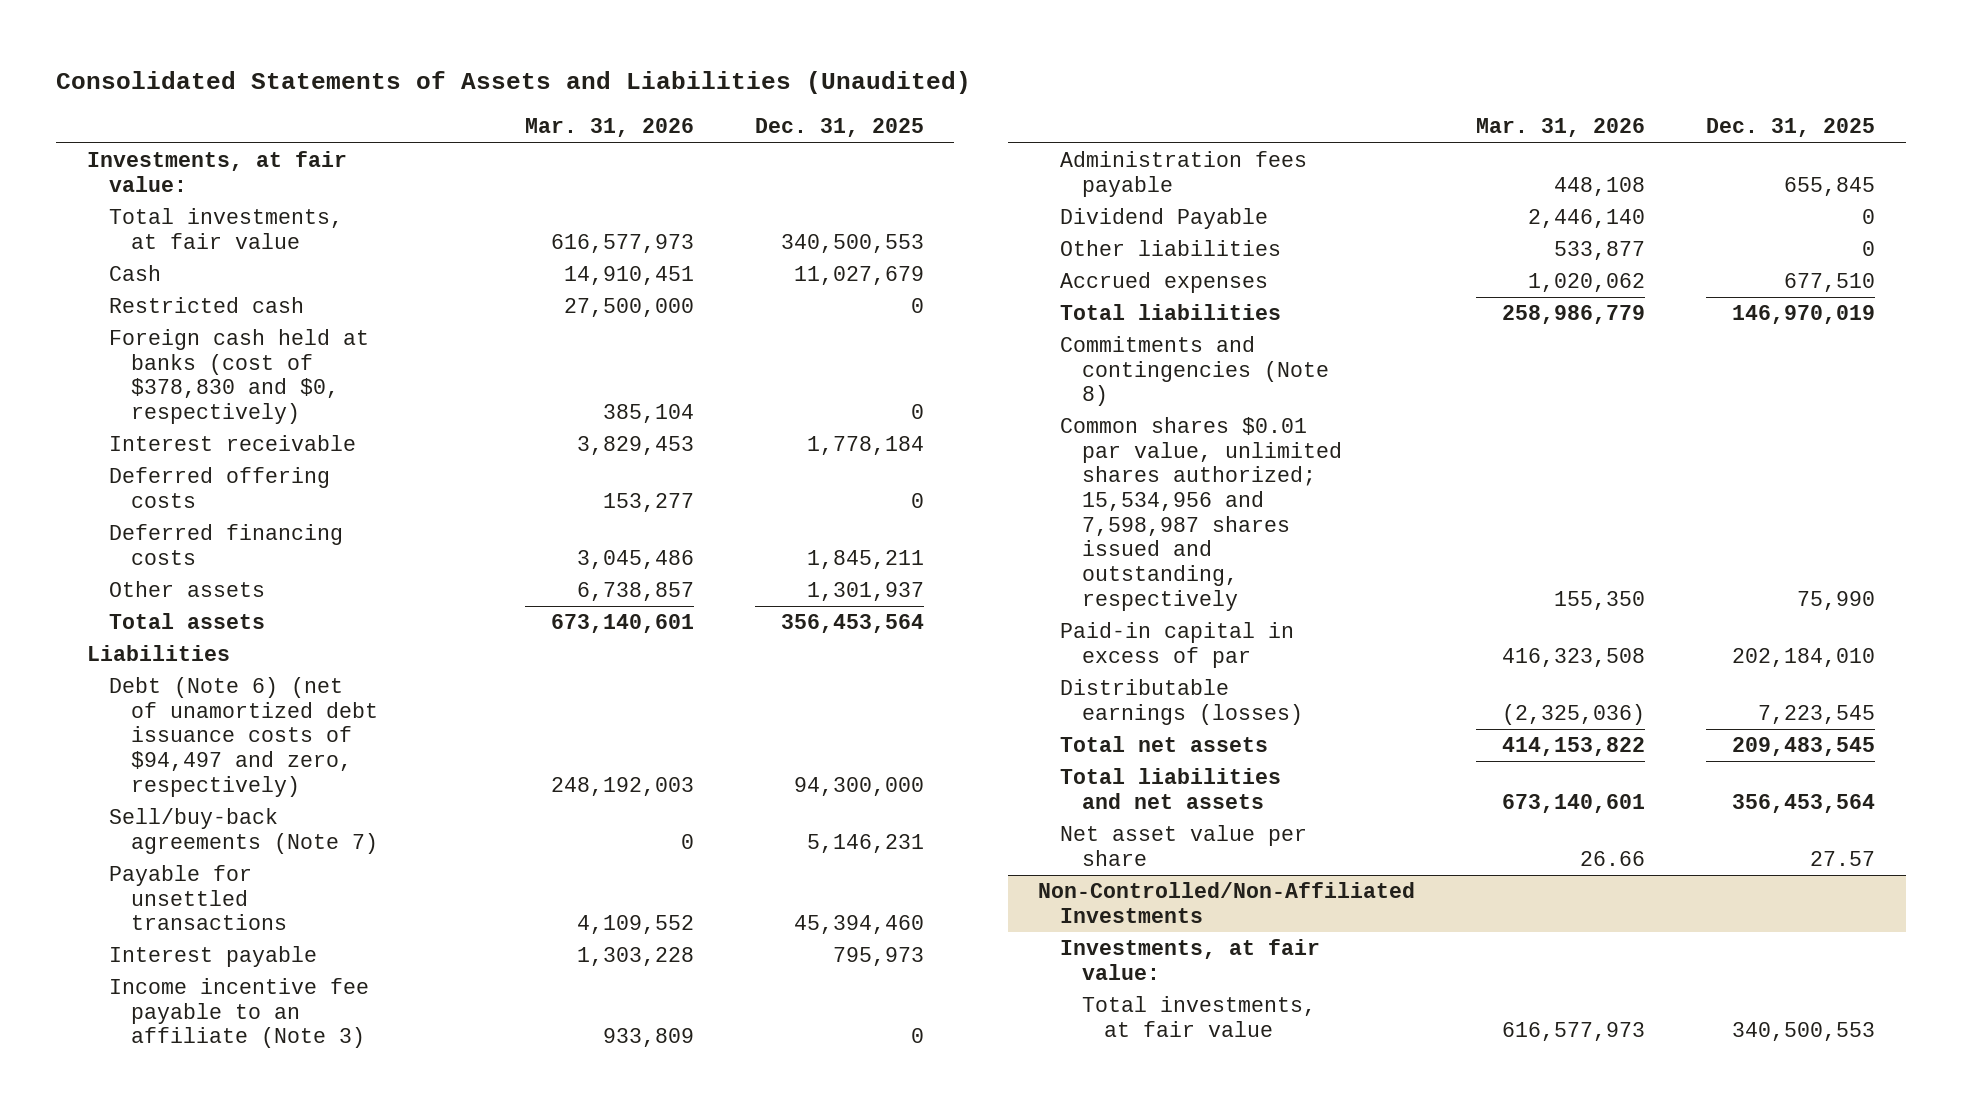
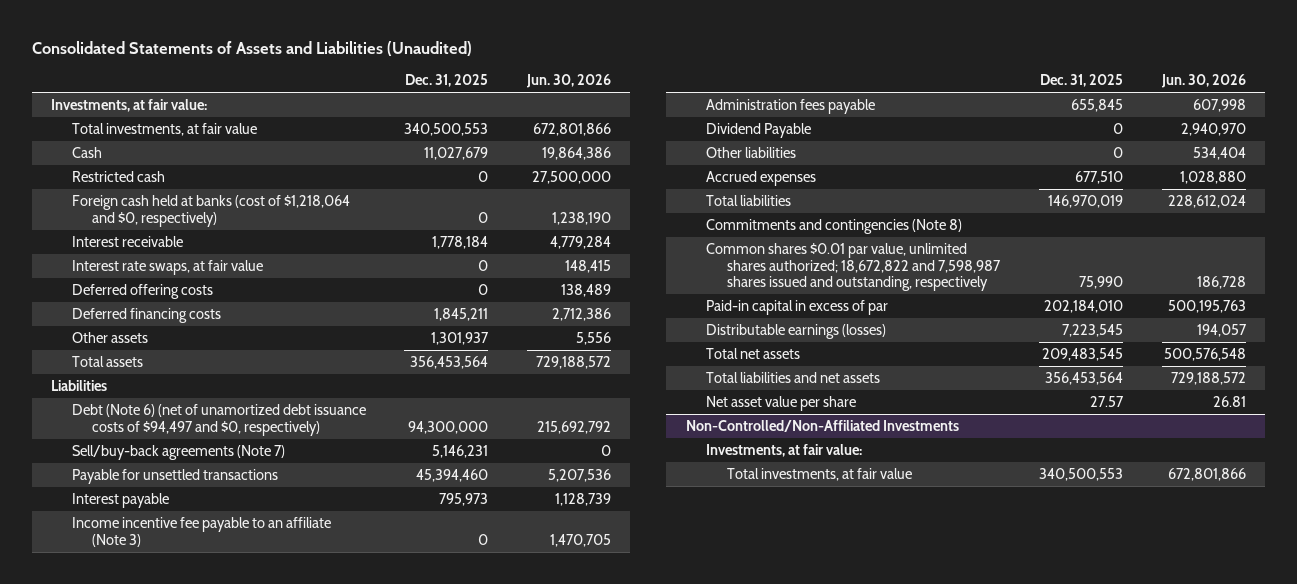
- | Mar. 31, 2026 | Dec. 31, 2025
+ | Dec. 31, 2025 | Jun. 30, 2026
- Foreign cash held at banks (cost of $378,830 and $0, respectively) | 385,104 | 0
+ Foreign cash held at banks (cost of $1,218,064 and $0, respectively) | 0 | 1,238,190
+ Interest rate swaps, at fair value | 0 | 148,415
- Debt (Note 6) (net of unamortized debt issuance costs of $94,497 and zero, respectively) | 248,192,003 | 94,300,000
+ Debt (Note 6) (net of unamortized debt issuance costs of $94,497 and $0, respectively) | 94,300,000 | 215,692,792
- Common shares $0.01 par value, unlimited shares authorized; 15,534,956 and 7,598,987 shares issued and outstanding, respectively | 155,350 | 75,990
+ Common shares $0.01 par value, unlimited shares authorized; 18,672,822 and 7,598,987 shares issued and outstanding, respectively | 75,990 | 186,728

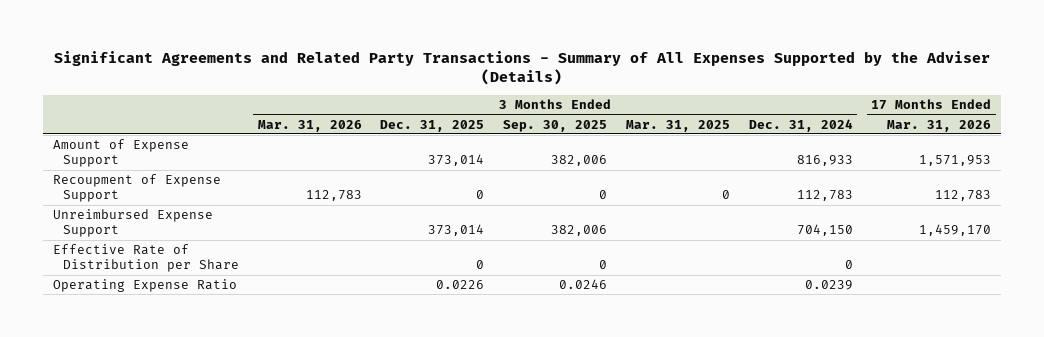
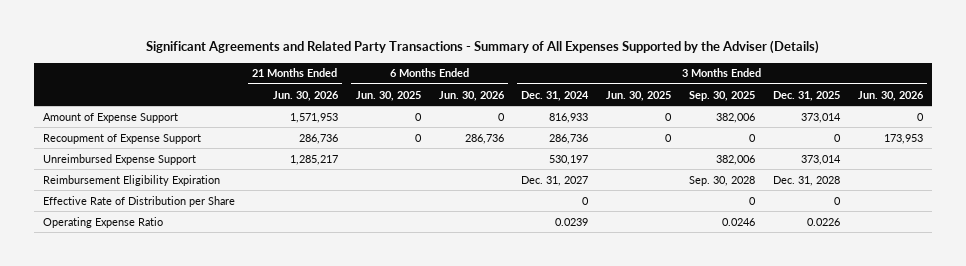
- | 3 Months Ended Mar. 31, 2026 | 3 Months Ended Dec. 31, 2025 | 3 Months Ended Sep. 30, 2025 | 3 Months Ended Mar. 31, 2025 | 3 Months Ended Dec. 31, 2024 | 17 Months Ended Mar. 31, 2026
+ | 21 Months Ended Jun. 30, 2026 | 6 Months Ended Jun. 30, 2025 | 6 Months Ended Jun. 30, 2026 | 3 Months Ended Dec. 31, 2024 | 3 Months Ended Jun. 30, 2025 | 3 Months Ended Sep. 30, 2025 | 3 Months Ended Dec. 31, 2025 | 3 Months Ended Jun. 30, 2026
- Recoupment of Expense Support | 112,783 | 0 | 0 | 0 | 112,783 | 112,783
- Unreimbursed Expense Support | | 373,014 | 382,006 | | 704,150 | 1,459,170
+ Recoupment of Expense Support | 286,736 | 0 | 286,736 | 286,736 | 0 | 0 | 0 | 173,953
+ Unreimbursed Expense Support | 1,285,217 | | | 530,197 | | 382,006 | 373,014 |
+ Reimbursement Eligibility Expiration | | | | Dec. 31, 2027 | | Sep. 30, 2028 | Dec. 31, 2028 |

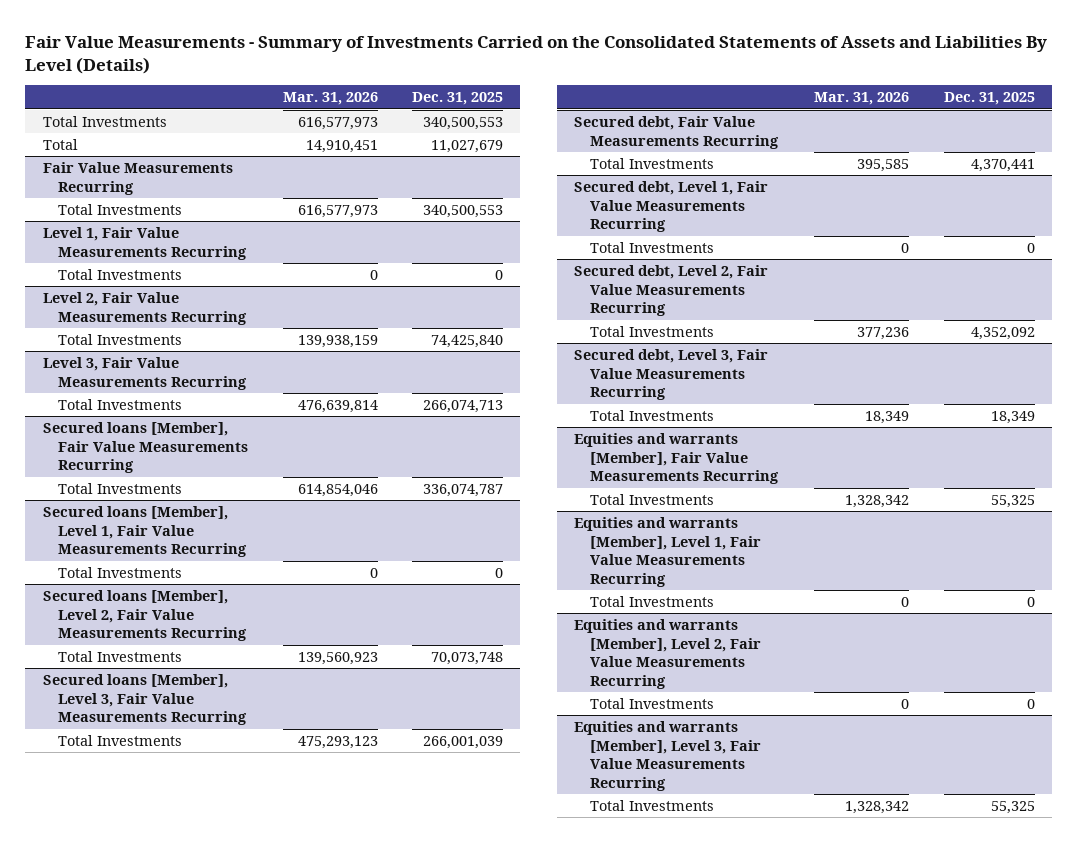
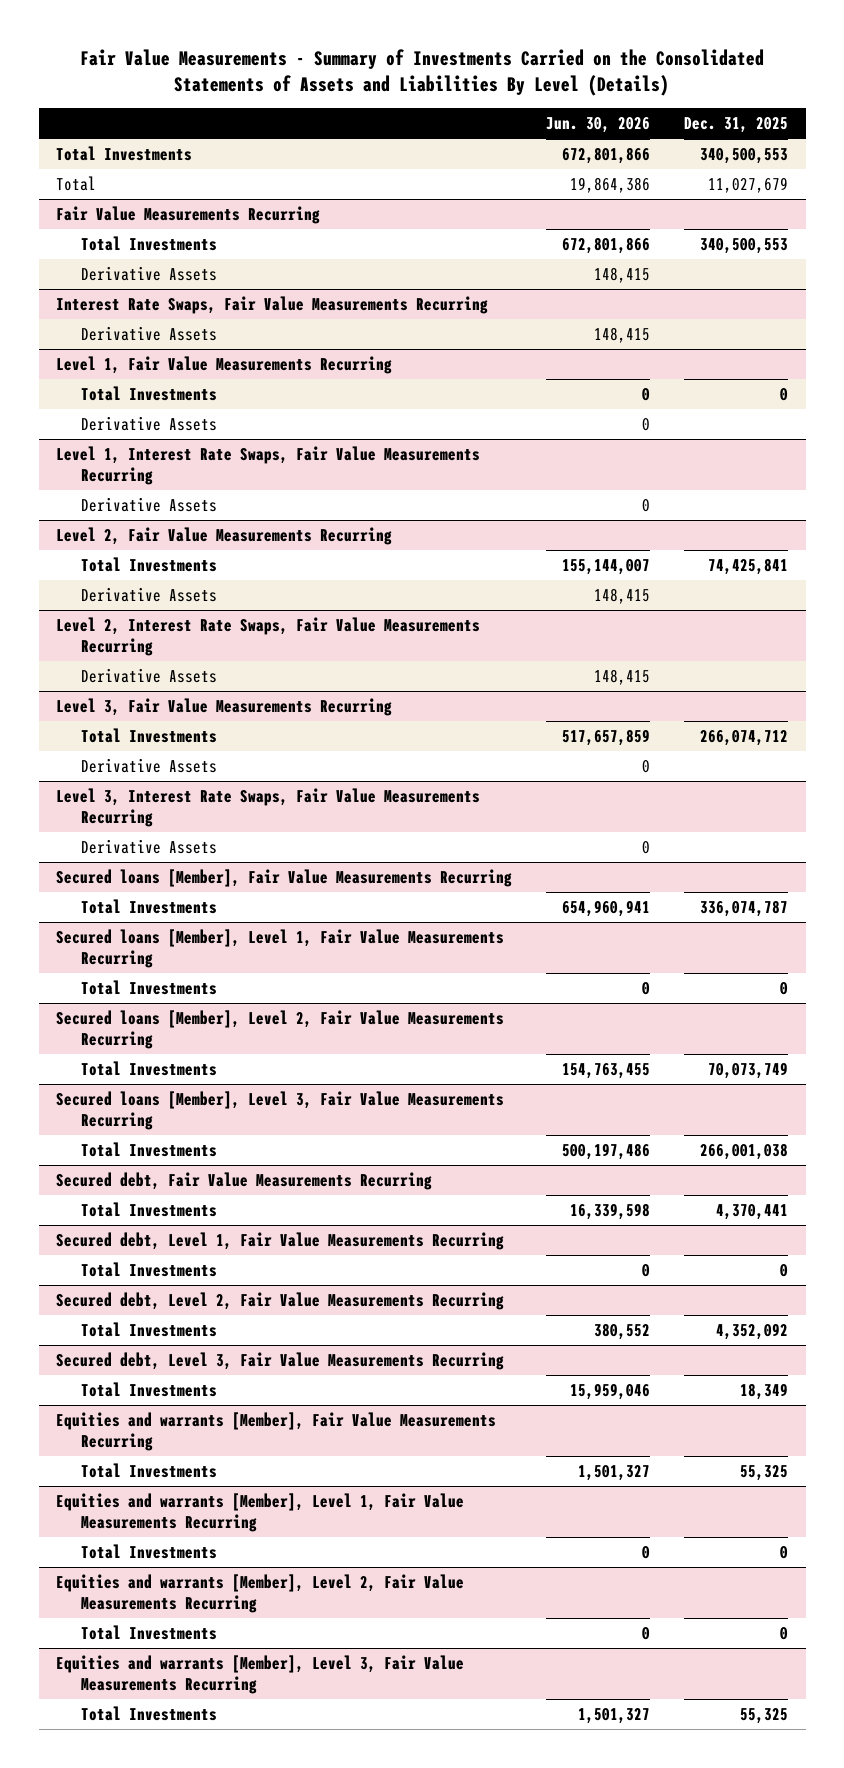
- | Mar. 31, 2026 | Dec. 31, 2025
+ | Jun. 30, 2026 | Dec. 31, 2025
@ Fair Value Measurements Recurring
+ Derivative Assets | 148,415 |
+ Interest Rate Swaps, Fair Value Measurements Recurring
+ Derivative Assets | 148,415 |
@ Level 1, Fair Value Measurements Recurring
+ Derivative Assets | 0 |
+ Level 1, Interest Rate Swaps, Fair Value Measurements Recurring
+ Derivative Assets | 0 |
@ Level 2, Fair Value Measurements Recurring
- Total Investments | 139,938,159 | 74,425,840
+ Total Investments | 155,144,007 | 74,425,841
+ Derivative Assets | 148,415 |
+ Level 2, Interest Rate Swaps, Fair Value Measurements Recurring
+ Derivative Assets | 148,415 |
@ Level 3, Fair Value Measurements Recurring
- Total Investments | 476,639,814 | 266,074,713
+ Total Investments | 517,657,859 | 266,074,712
+ Derivative Assets | 0 |
+ Level 3, Interest Rate Swaps, Fair Value Measurements Recurring
+ Derivative Assets | 0 |
@ Secured loans [Member], Level 2, Fair Value Measurements Recurring
- Total Investments | 139,560,923 | 70,073,748
+ Total Investments | 154,763,455 | 70,073,749
@ Secured loans [Member], Level 3, Fair Value Measurements Recurring
- Total Investments | 475,293,123 | 266,001,039
+ Total Investments | 500,197,486 | 266,001,038

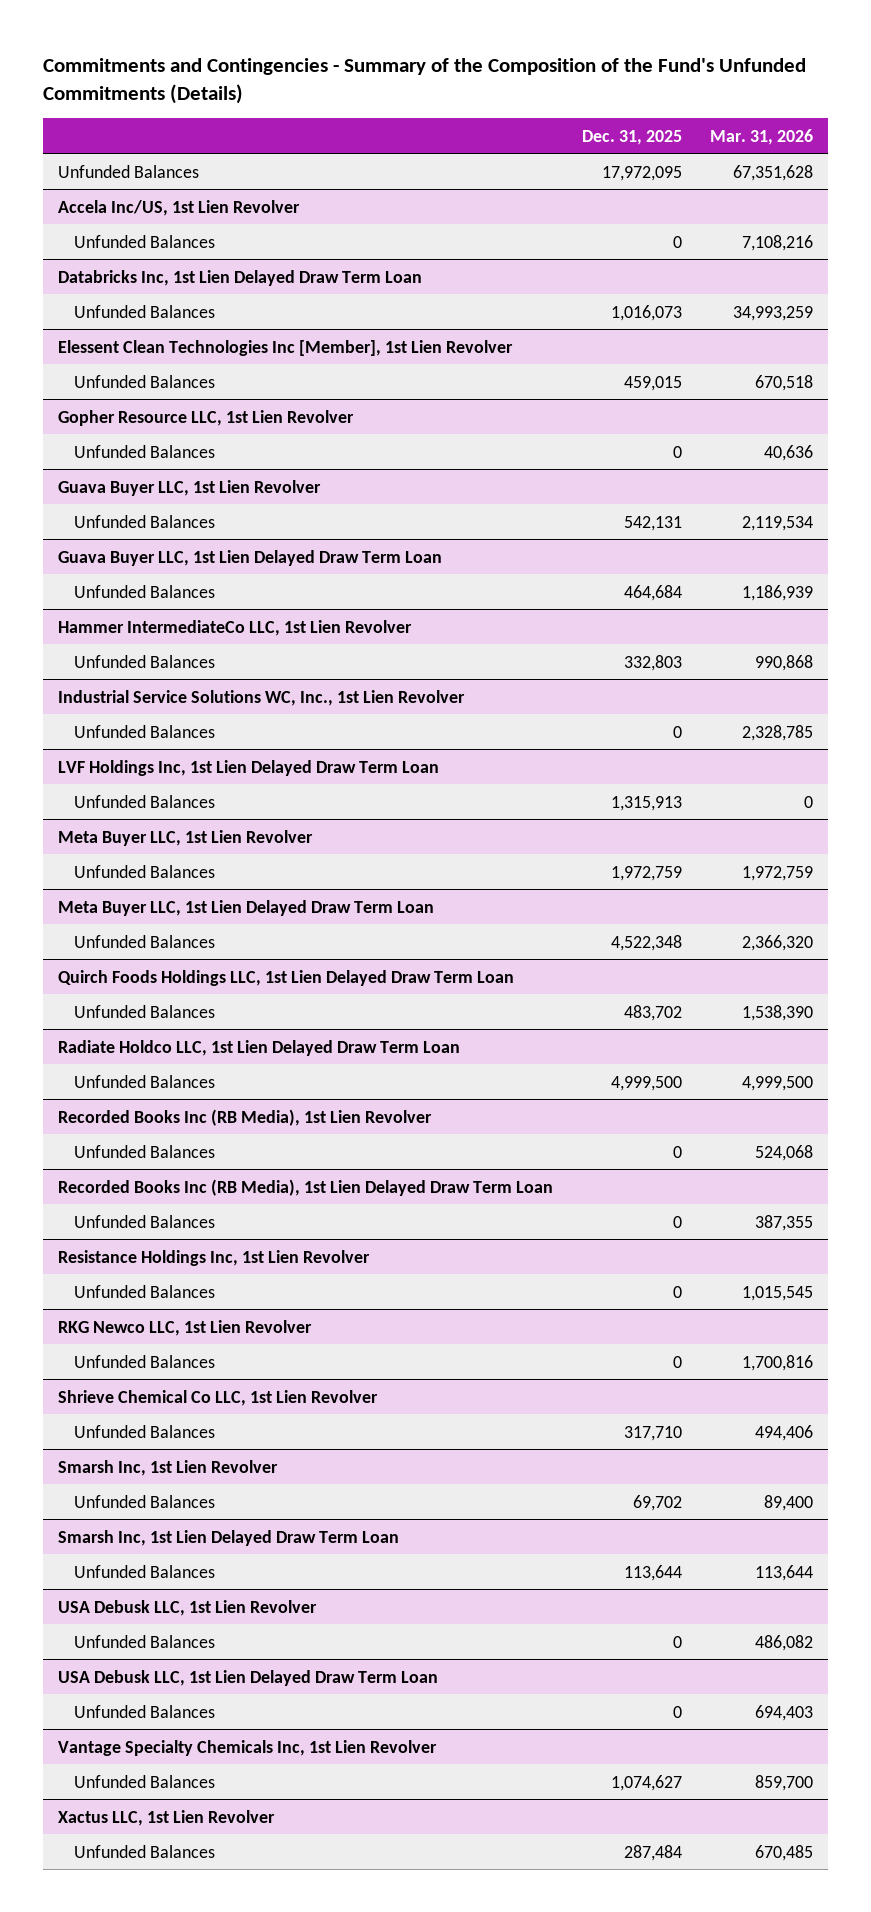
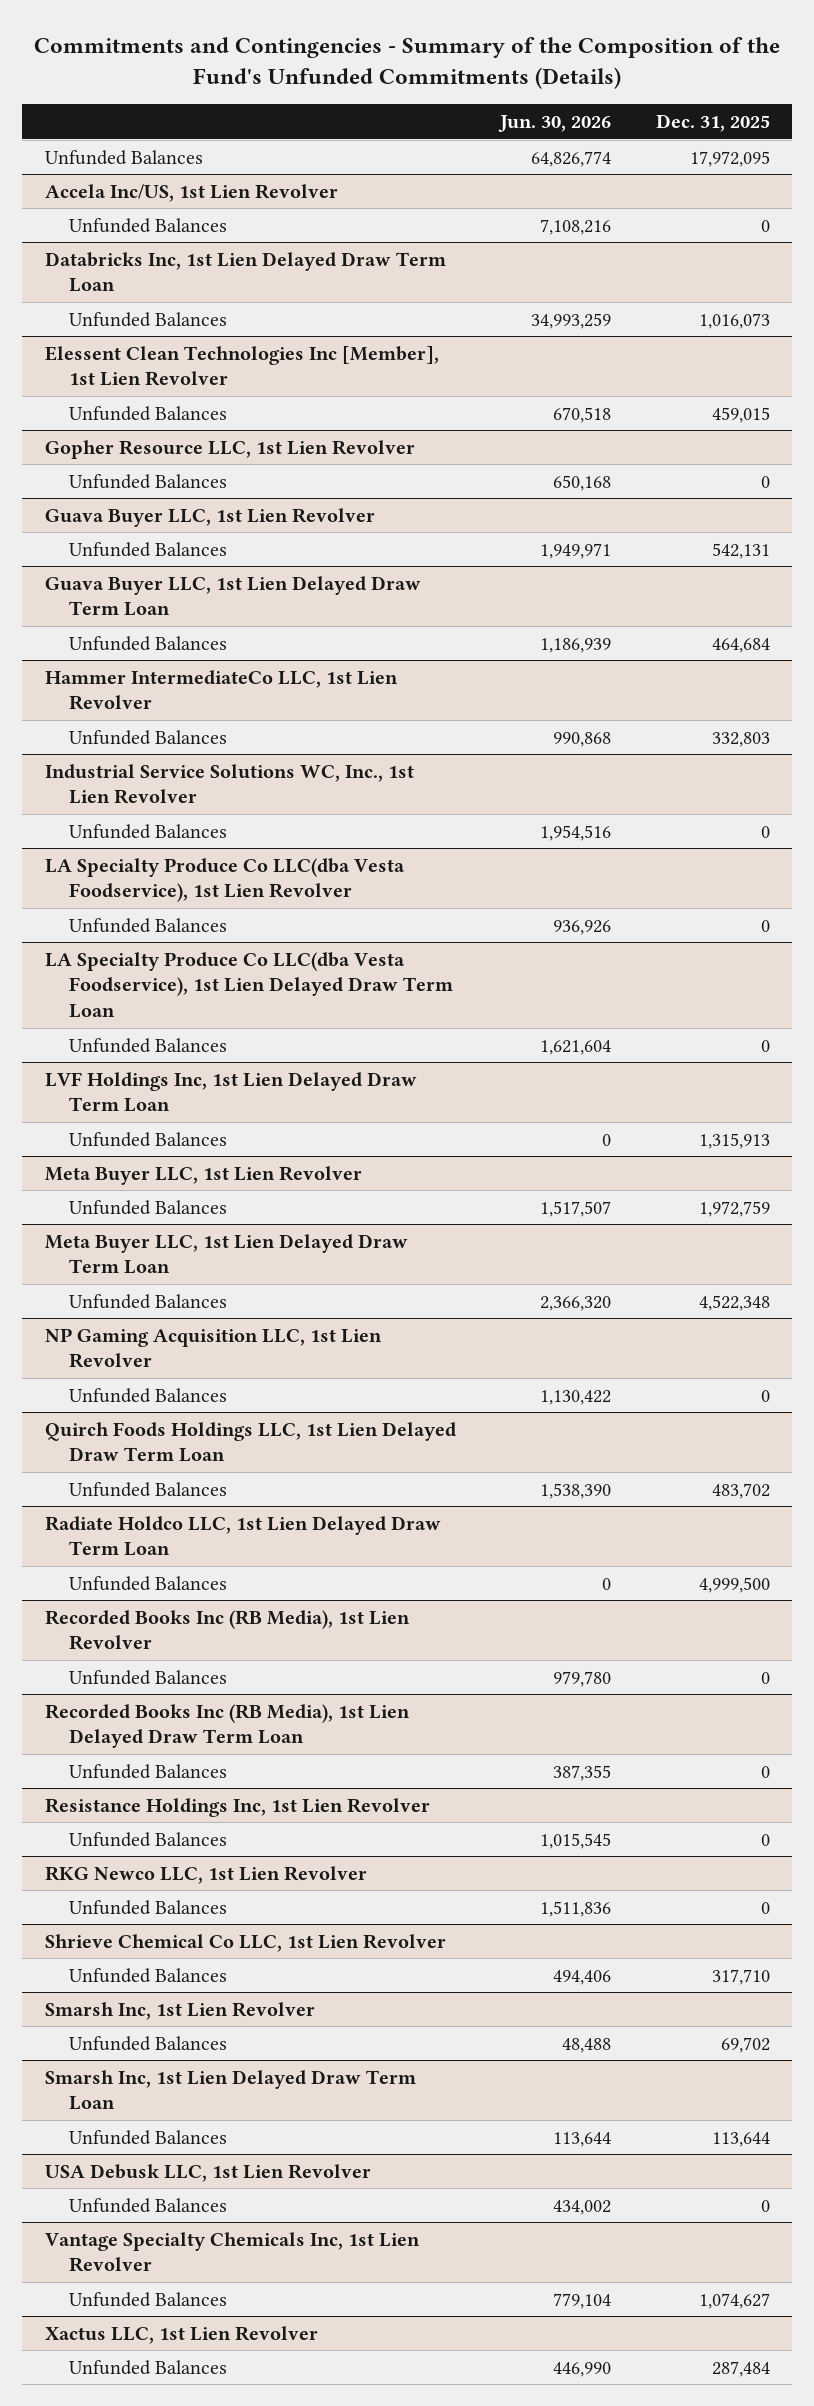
- | Dec. 31, 2025 | Mar. 31, 2026
+ | Jun. 30, 2026 | Dec. 31, 2025
+ LA Specialty Produce Co LLC(dba Vesta Foodservice), 1st Lien Revolver
+ Unfunded Balances | 936,926 | 0
+ LA Specialty Produce Co LLC(dba Vesta Foodservice), 1st Lien Delayed Draw Term Loan
+ Unfunded Balances | 1,621,604 | 0
+ NP Gaming Acquisition LLC, 1st Lien Revolver
+ Unfunded Balances | 1,130,422 | 0
- USA Debusk LLC, 1st Lien Delayed Draw Term Loan
- Unfunded Balances | 0 | 694,403

